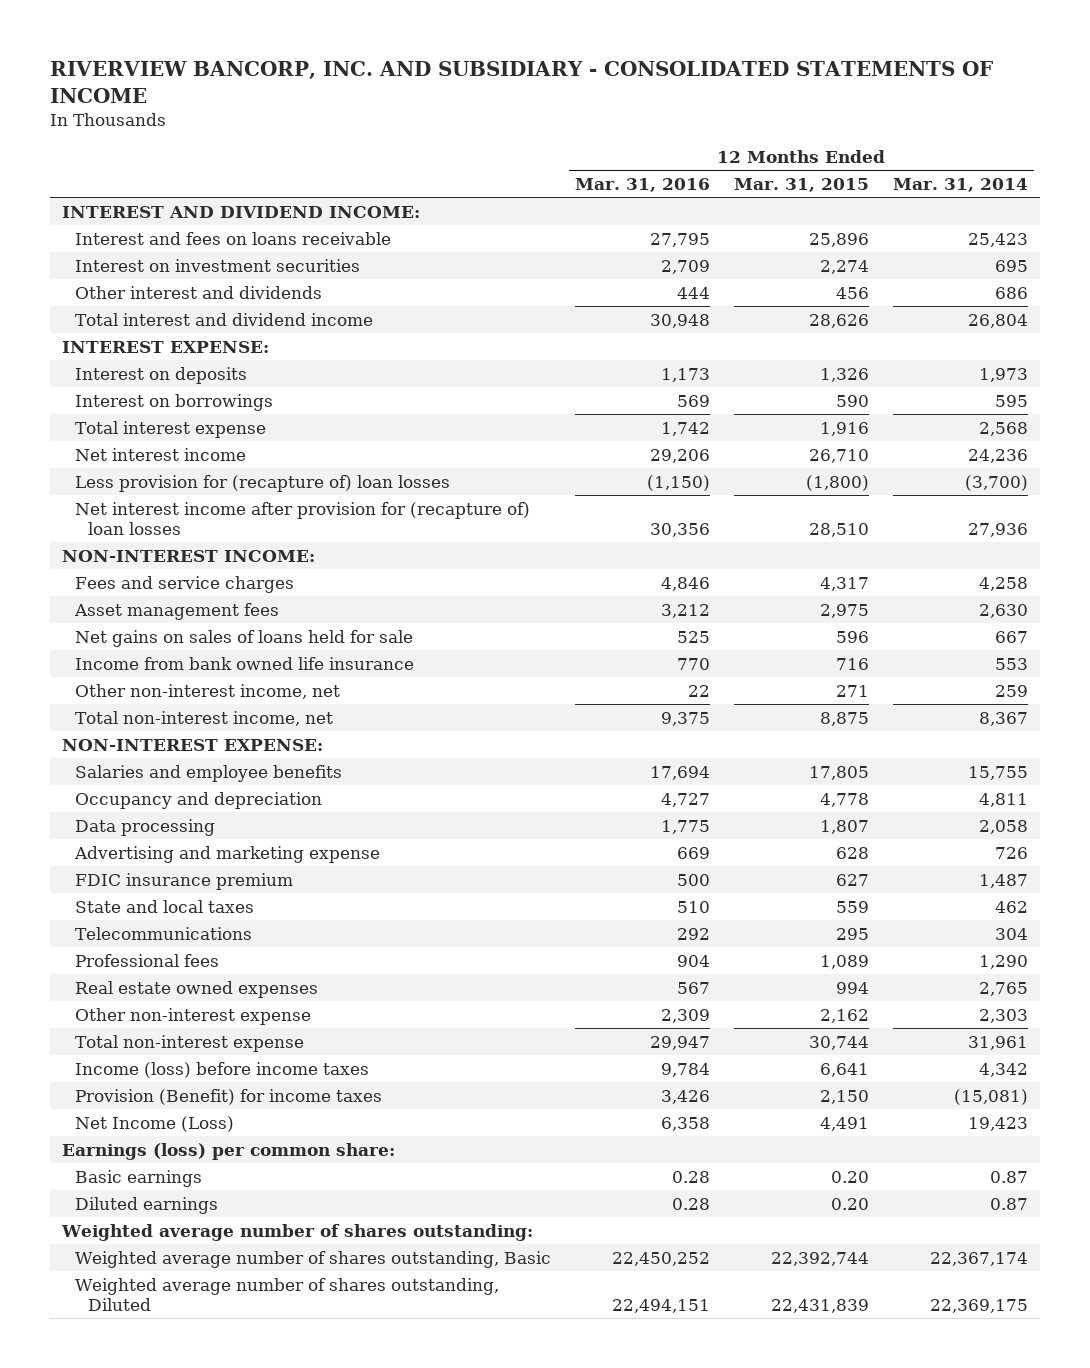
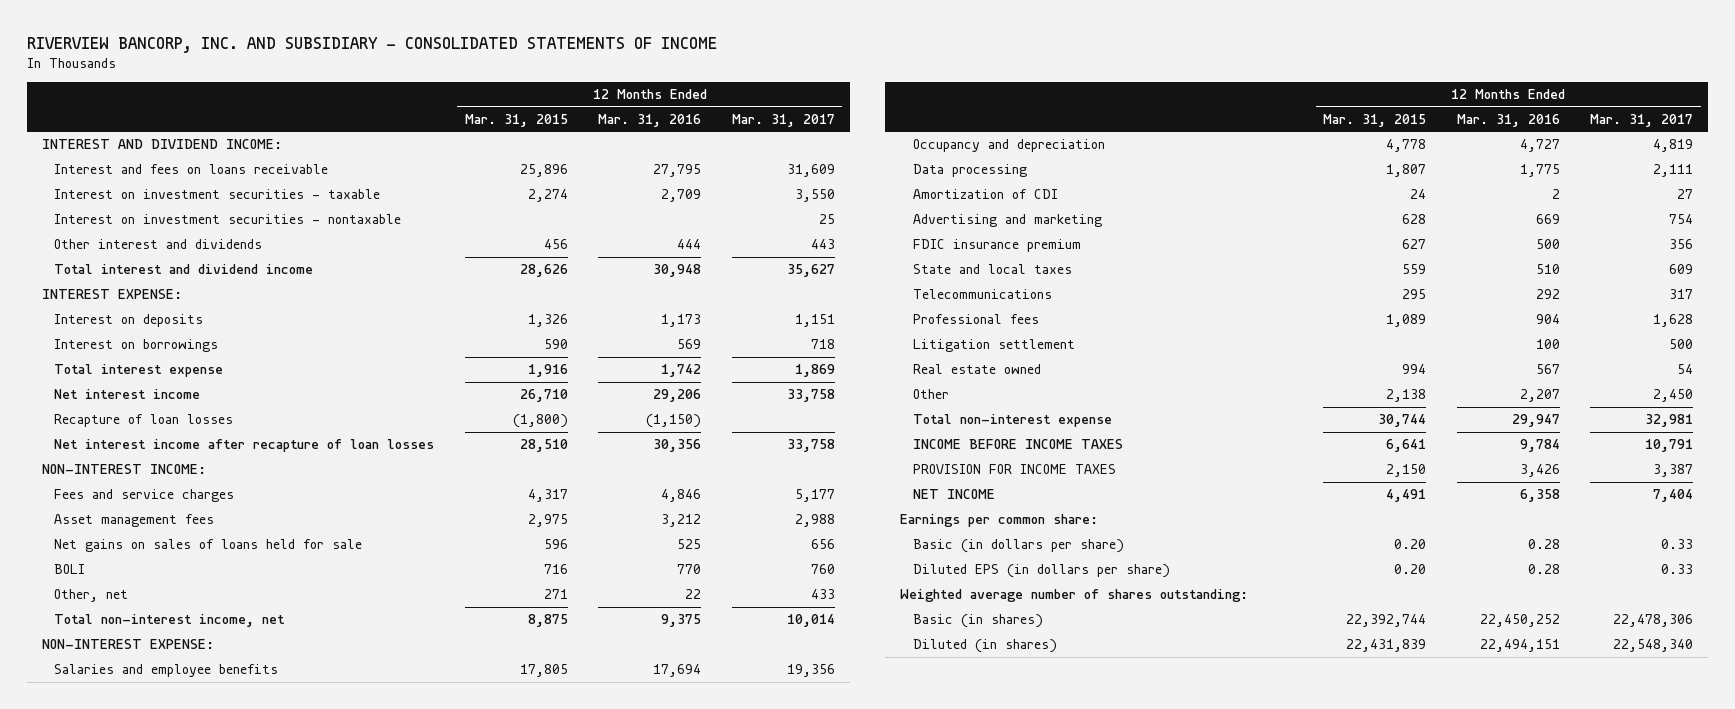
- | 12 Months Ended Mar. 31, 2016 | 12 Months Ended Mar. 31, 2015 | 12 Months Ended Mar. 31, 2014
+ | 12 Months Ended Mar. 31, 2015 | 12 Months Ended Mar. 31, 2016 | 12 Months Ended Mar. 31, 2017
- Interest on investment securities | 2,709 | 2,274 | 695
+ Interest on investment securities - taxable | 2,274 | 2,709 | 3,550
+ Interest on investment securities - nontaxable | | | 25
- Less provision for (recapture of) loan losses | (1,150) | (1,800) | (3,700)
- Net interest income after provision for (recapture of) loan losses | 30,356 | 28,510 | 27,936
+ Recapture of loan losses | (1,800) | (1,150) |
+ Net interest income after recapture of loan losses | 28,510 | 30,356 | 33,758
- Income from bank owned life insurance | 770 | 716 | 553
- Other non-interest income, net | 22 | 271 | 259
+ BOLI | 716 | 770 | 760
+ Other, net | 271 | 22 | 433
- Advertising and marketing expense | 669 | 628 | 726
+ Amortization of CDI | 24 | 2 | 27
+ Advertising and marketing | 628 | 669 | 754
- Real estate owned expenses | 567 | 994 | 2,765
- Other non-interest expense | 2,309 | 2,162 | 2,303
+ Litigation settlement | | 100 | 500
+ Real estate owned | 994 | 567 | 54
+ Other | 2,138 | 2,207 | 2,450
- Income (loss) before income taxes | 9,784 | 6,641 | 4,342
- Provision (Benefit) for income taxes | 3,426 | 2,150 | (15,081)
- Net Income (Loss) | 6,358 | 4,491 | 19,423
- Earnings (loss) per common share:
- Basic earnings | 0.28 | 0.20 | 0.87
- Diluted earnings | 0.28 | 0.20 | 0.87
+ INCOME BEFORE INCOME TAXES | 6,641 | 9,784 | 10,791
+ PROVISION FOR INCOME TAXES | 2,150 | 3,426 | 3,387
+ NET INCOME | 4,491 | 6,358 | 7,404
+ Earnings per common share:
+ Basic (in dollars per share) | 0.20 | 0.28 | 0.33
+ Diluted EPS (in dollars per share) | 0.20 | 0.28 | 0.33
- Weighted average number of shares outstanding, Basic | 22,450,252 | 22,392,744 | 22,367,174
- Weighted average number of shares outstanding, Diluted | 22,494,151 | 22,431,839 | 22,369,175
+ Basic (in shares) | 22,392,744 | 22,450,252 | 22,478,306
+ Diluted (in shares) | 22,431,839 | 22,494,151 | 22,548,340

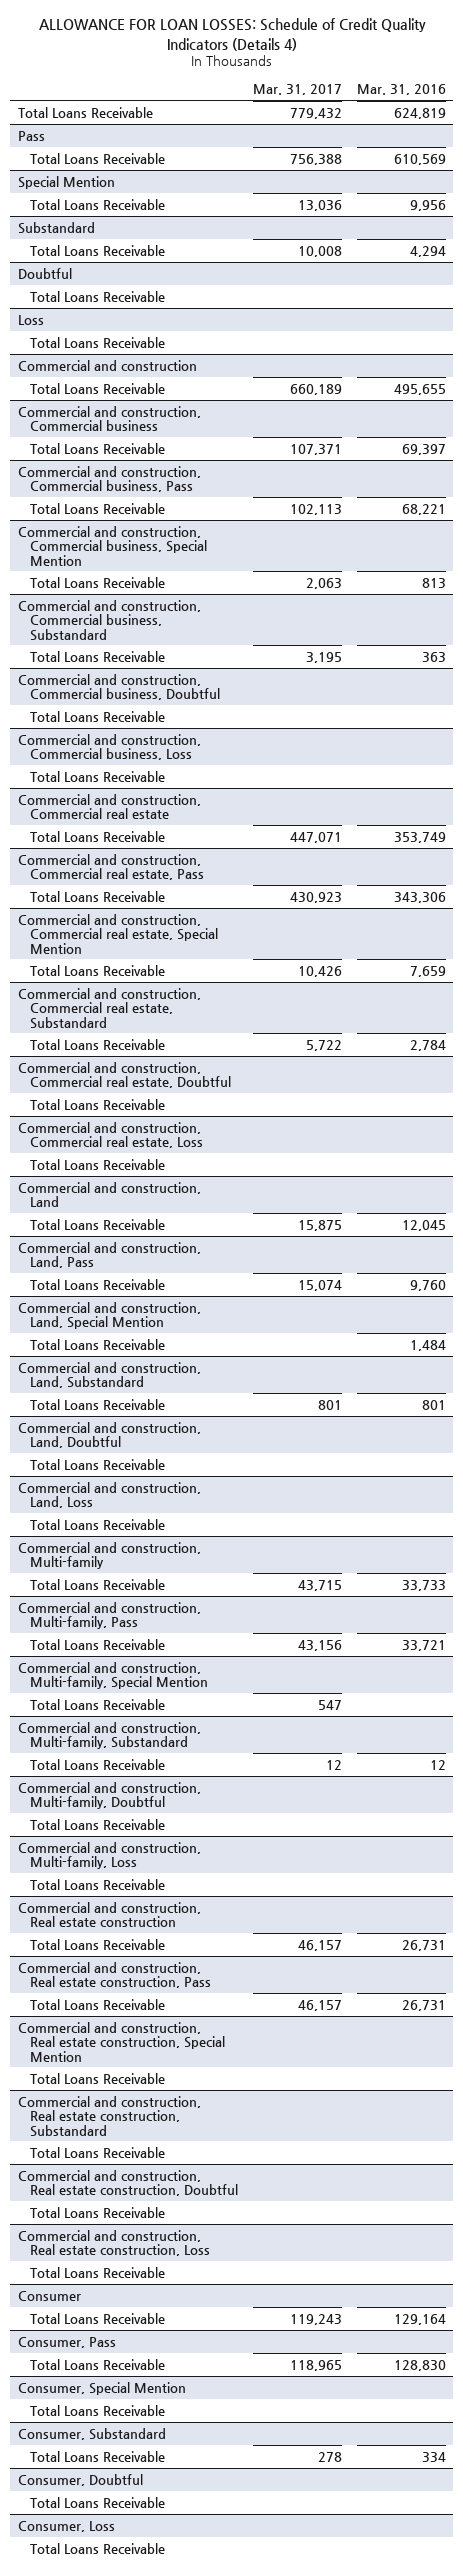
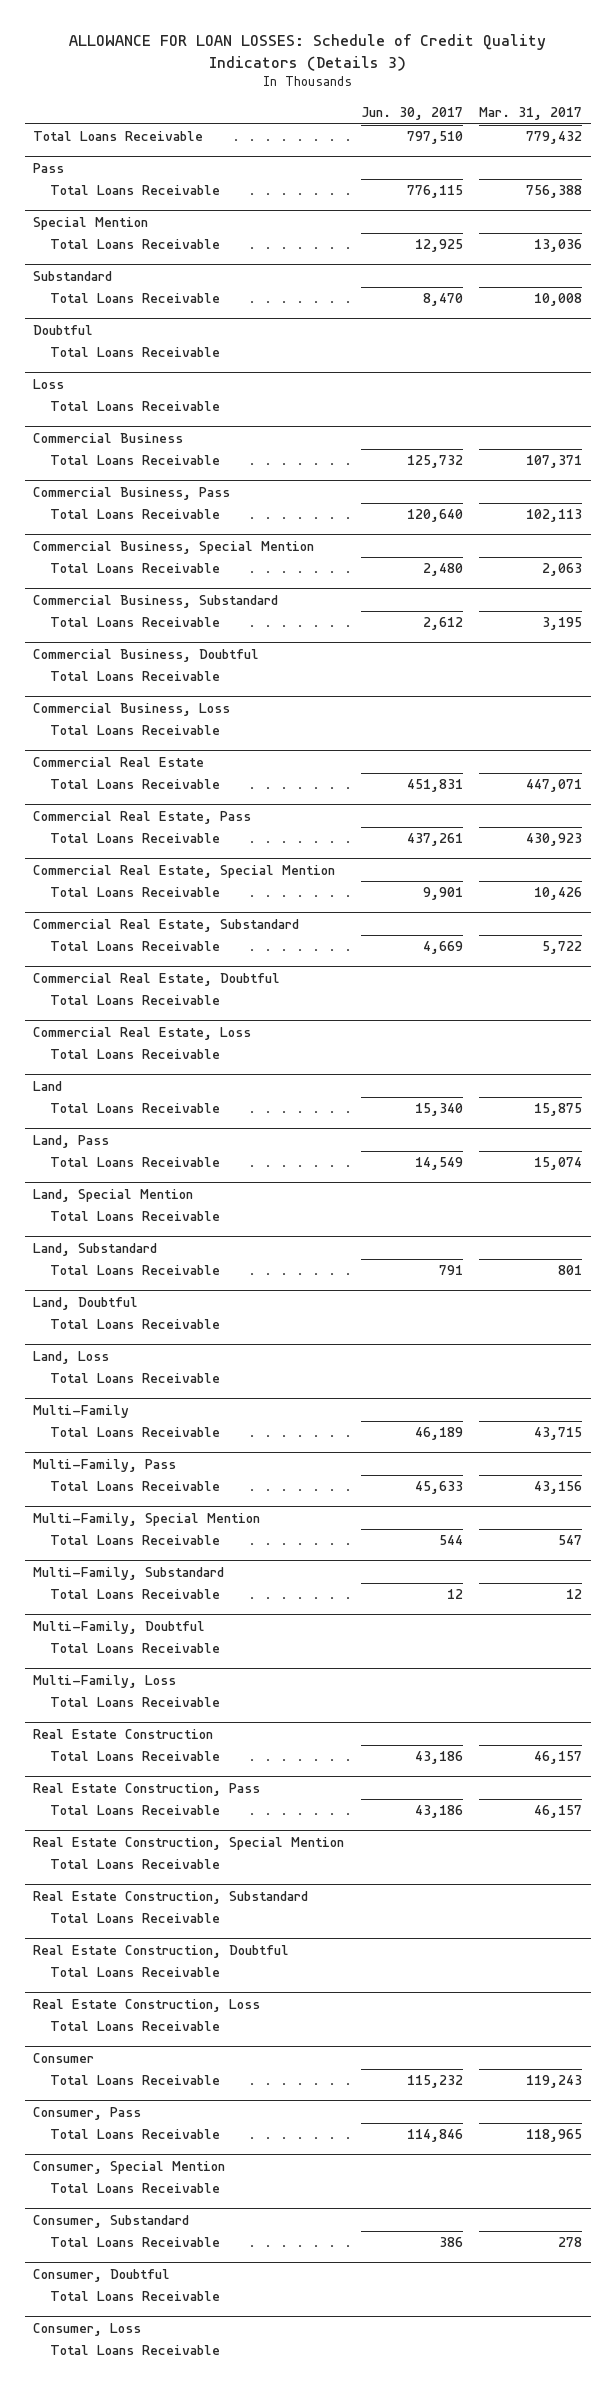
- ALLOWANCE FOR LOAN LOSSES: Schedule of Credit Quality Indicators (Details 4)
+ ALLOWANCE FOR LOAN LOSSES: Schedule of Credit Quality Indicators (Details 3)
- | Mar. 31, 2017 | Mar. 31, 2016
+ | Jun. 30, 2017 | Mar. 31, 2017
- Commercial and construction
- Total Loans Receivable | 660,189 | 495,655
- Commercial and construction, Commercial business
+ Commercial Business
- Commercial and construction, Commercial business, Pass
+ Commercial Business, Pass
- Commercial and construction, Commercial business, Special Mention
+ Commercial Business, Special Mention
- Commercial and construction, Commercial business, Substandard
+ Commercial Business, Substandard
- Commercial and construction, Commercial business, Doubtful
+ Commercial Business, Doubtful
- Commercial and construction, Commercial business, Loss
+ Commercial Business, Loss
- Commercial and construction, Commercial real estate
+ Commercial Real Estate
- Commercial and construction, Commercial real estate, Pass
+ Commercial Real Estate, Pass
- Commercial and construction, Commercial real estate, Special Mention
+ Commercial Real Estate, Special Mention
- Commercial and construction, Commercial real estate, Substandard
+ Commercial Real Estate, Substandard
- Commercial and construction, Commercial real estate, Doubtful
+ Commercial Real Estate, Doubtful
- Commercial and construction, Commercial real estate, Loss
+ Commercial Real Estate, Loss
- Commercial and construction, Land
+ Land
- Commercial and construction, Land, Pass
+ Land, Pass
- Commercial and construction, Land, Special Mention
+ Land, Special Mention
- Commercial and construction, Land, Substandard
+ Land, Substandard
- Commercial and construction, Land, Doubtful
+ Land, Doubtful
- Commercial and construction, Land, Loss
+ Land, Loss
- Commercial and construction, Multi-family
+ Multi-Family
- Commercial and construction, Multi-family, Pass
+ Multi-Family, Pass
- Commercial and construction, Multi-family, Special Mention
+ Multi-Family, Special Mention
- Commercial and construction, Multi-family, Substandard
+ Multi-Family, Substandard
- Commercial and construction, Multi-family, Doubtful
+ Multi-Family, Doubtful
- Commercial and construction, Multi-family, Loss
+ Multi-Family, Loss
- Commercial and construction, Real estate construction
+ Real Estate Construction
- Commercial and construction, Real estate construction, Pass
+ Real Estate Construction, Pass
- Commercial and construction, Real estate construction, Special Mention
+ Real Estate Construction, Special Mention
- Commercial and construction, Real estate construction, Substandard
+ Real Estate Construction, Substandard
- Commercial and construction, Real estate construction, Doubtful
+ Real Estate Construction, Doubtful
- Commercial and construction, Real estate construction, Loss
+ Real Estate Construction, Loss

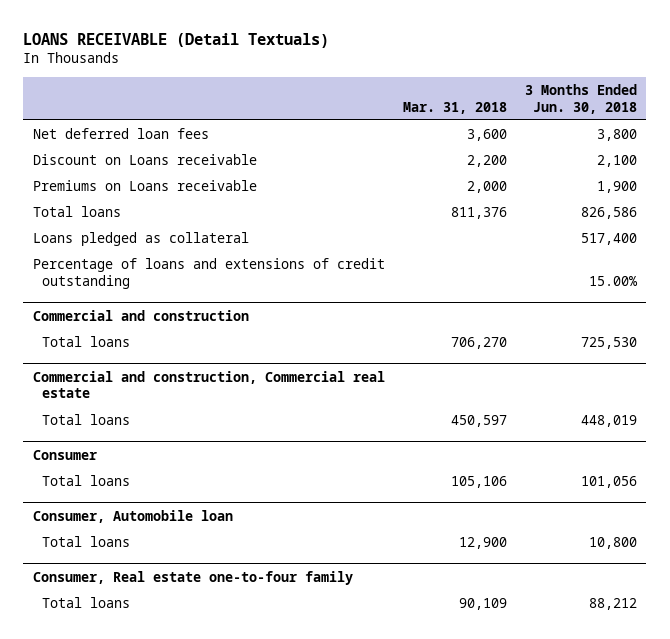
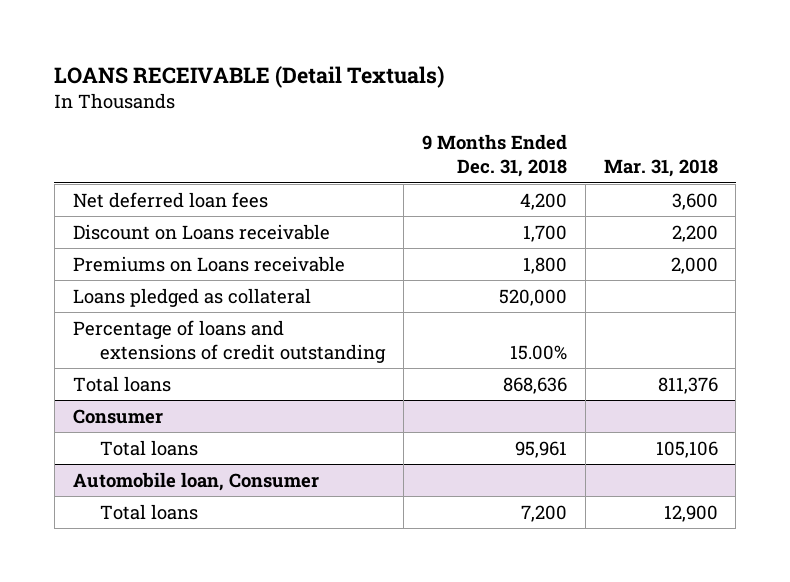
- | Mar. 31, 2018 | 3 Months Ended Jun. 30, 2018
+ | 9 Months Ended Dec. 31, 2018 | Mar. 31, 2018
- Commercial and construction
- Total loans | 706,270 | 725,530
- Commercial and construction, Commercial real estate
- Total loans | 450,597 | 448,019
moved down: Total loans | 868,636 | 811,376
- Consumer, Automobile loan
+ Automobile loan, Consumer
- Consumer, Real estate one-to-four family
- Total loans | 90,109 | 88,212

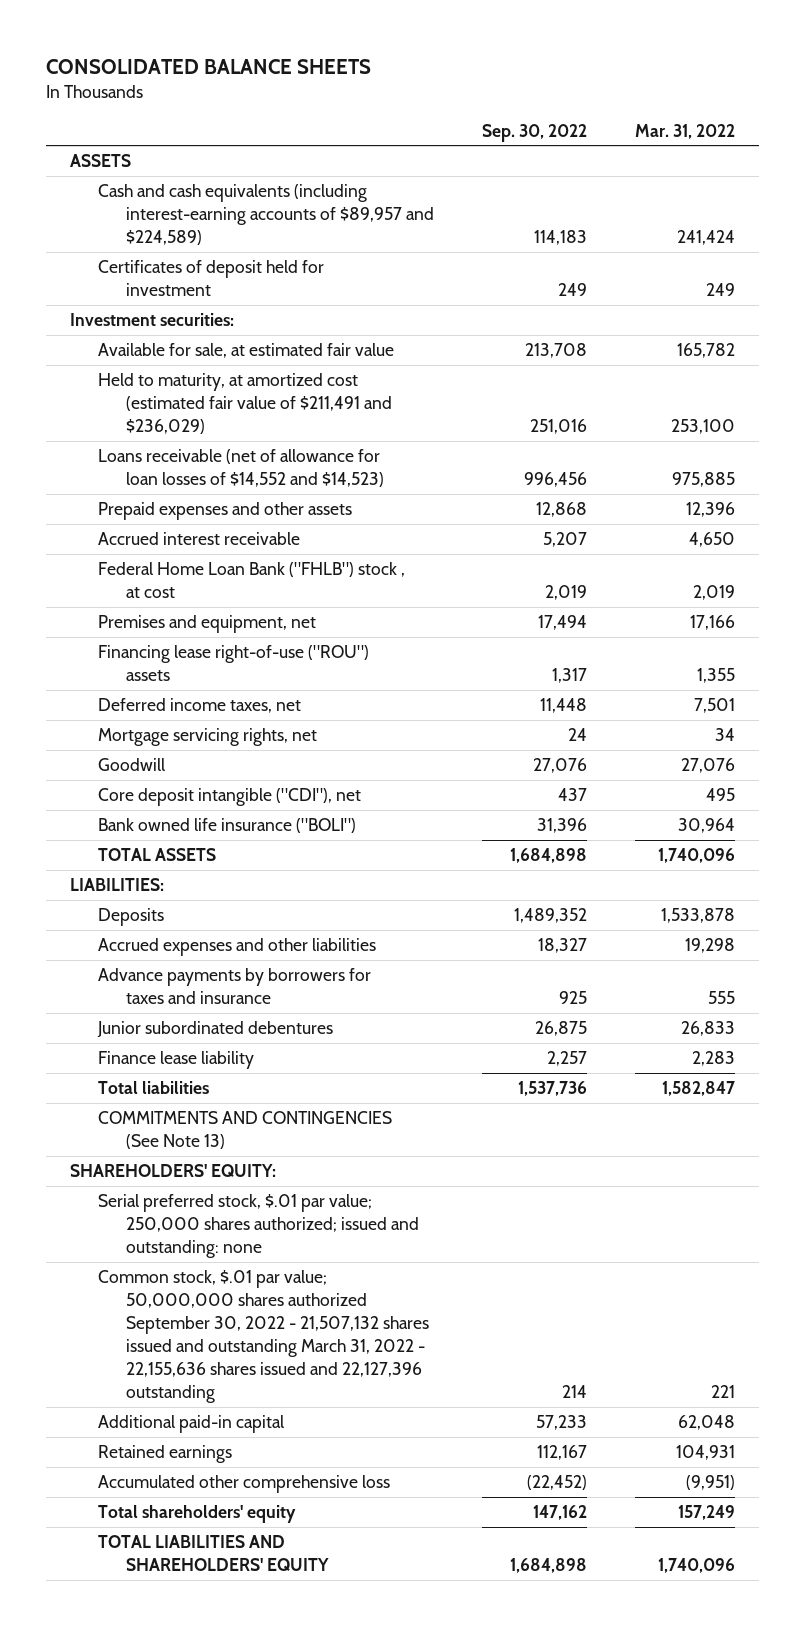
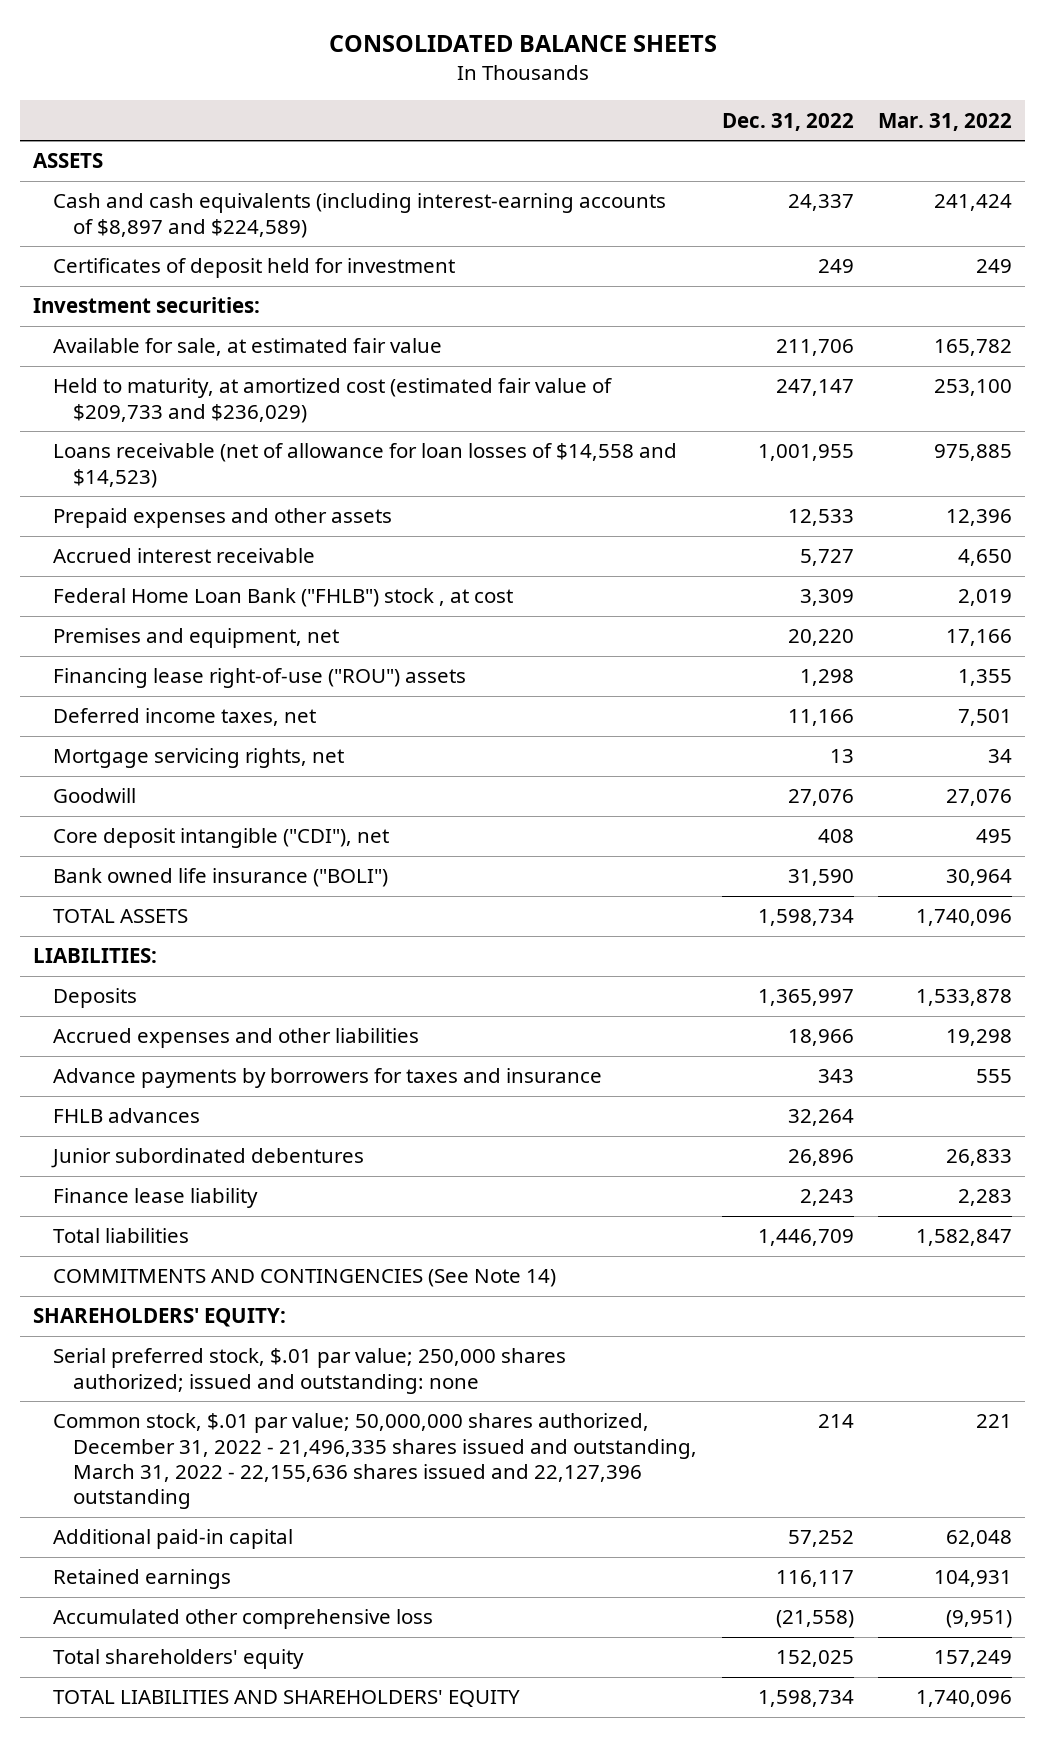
- | Sep. 30, 2022 | Mar. 31, 2022
+ | Dec. 31, 2022 | Mar. 31, 2022
- Cash and cash equivalents (including interest-earning accounts of $89,957 and $224,589) | 114,183 | 241,424
+ Cash and cash equivalents (including interest-earning accounts of $8,897 and $224,589) | 24,337 | 241,424
- Held to maturity, at amortized cost (estimated fair value of $211,491 and $236,029) | 251,016 | 253,100
- Loans receivable (net of allowance for loan losses of $14,552 and $14,523) | 996,456 | 975,885
+ Held to maturity, at amortized cost (estimated fair value of $209,733 and $236,029) | 247,147 | 253,100
+ Loans receivable (net of allowance for loan losses of $14,558 and $14,523) | 1,001,955 | 975,885
+ FHLB advances | 32,264 |
- COMMITMENTS AND CONTINGENCIES (See Note 13)
+ COMMITMENTS AND CONTINGENCIES (See Note 14)
- Common stock, $.01 par value; 50,000,000 shares authorized September 30, 2022 - 21,507,132 shares issued and outstanding March 31, 2022 - 22,155,636 shares issued and 22,127,396 outstanding | 214 | 221
+ Common stock, $.01 par value; 50,000,000 shares authorized, December 31, 2022 - 21,496,335 shares issued and outstanding, March 31, 2022 - 22,155,636 shares issued and 22,127,396 outstanding | 214 | 221

